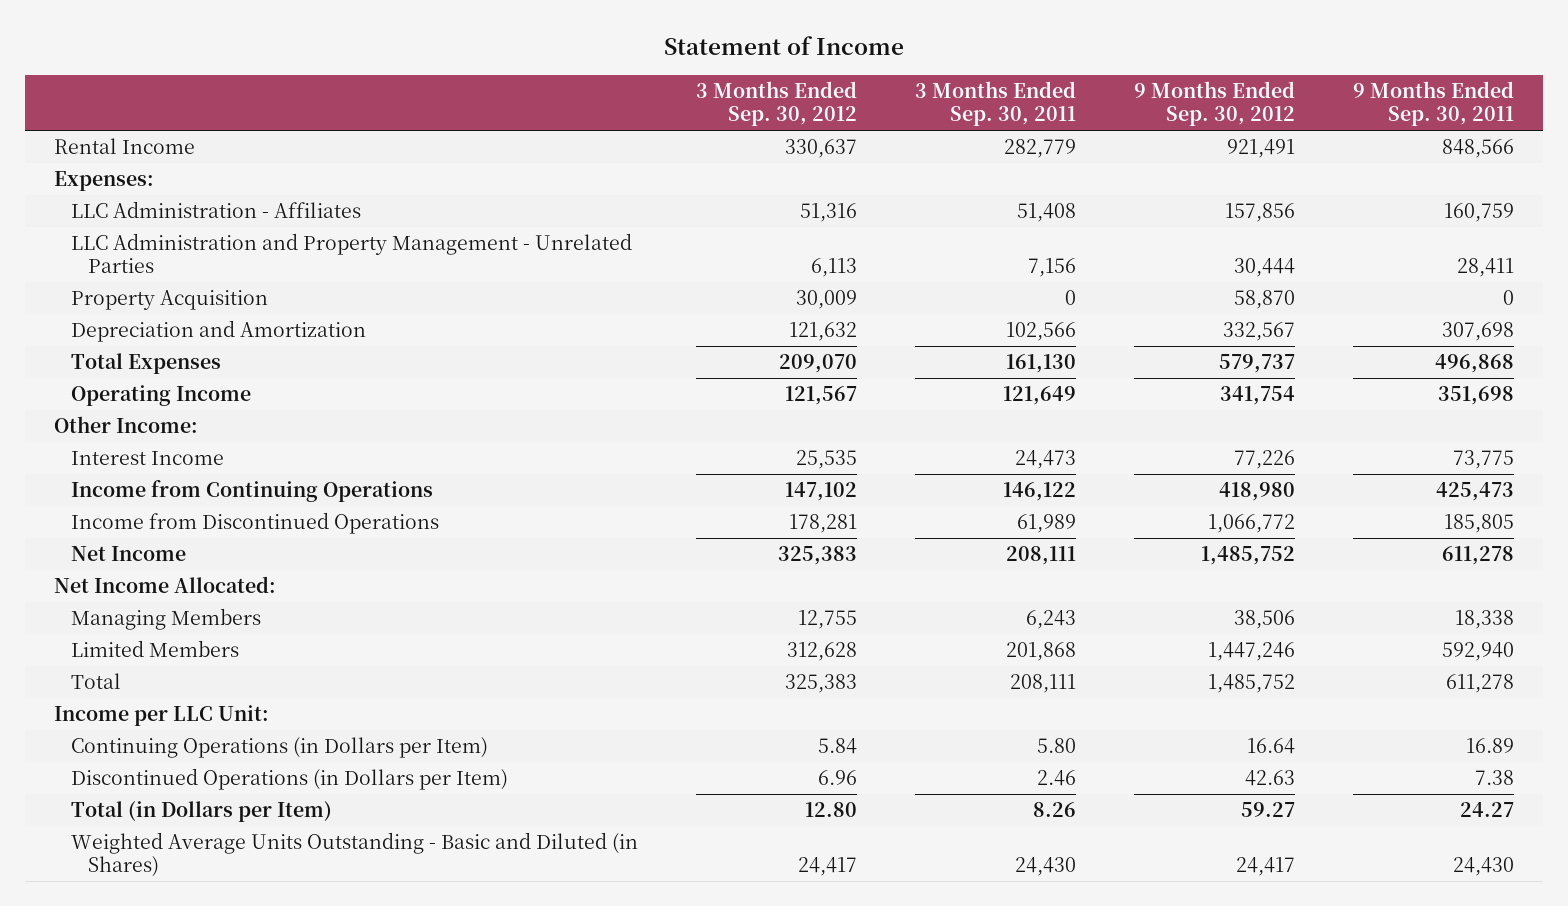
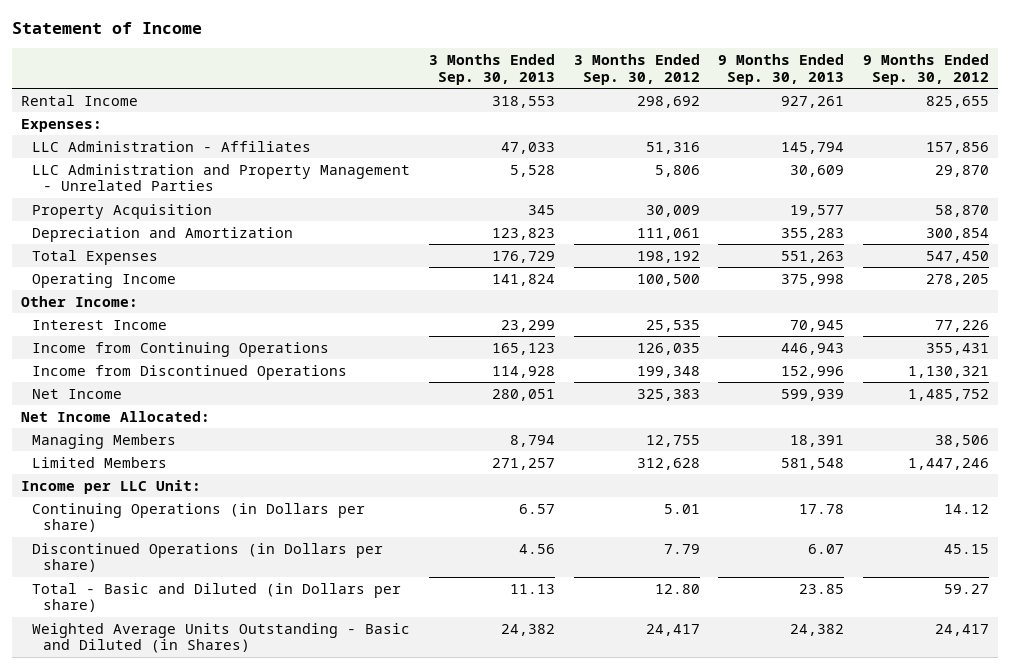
- | 3 Months Ended Sep. 30, 2012 | 3 Months Ended Sep. 30, 2011 | 9 Months Ended Sep. 30, 2012 | 9 Months Ended Sep. 30, 2011
+ | 3 Months Ended Sep. 30, 2013 | 3 Months Ended Sep. 30, 2012 | 9 Months Ended Sep. 30, 2013 | 9 Months Ended Sep. 30, 2012
- Rental Income | 330,637 | 282,779 | 921,491 | 848,566
+ Rental Income | 318,553 | 298,692 | 927,261 | 825,655
- LLC Administration and Property Management - Unrelated Parties | 6,113 | 7,156 | 30,444 | 28,411
+ LLC Administration and Property Management - Unrelated Parties | 5,528 | 5,806 | 30,609 | 29,870
- Depreciation and Amortization | 121,632 | 102,566 | 332,567 | 307,698
- Total Expenses | 209,070 | 161,130 | 579,737 | 496,868
- Operating Income | 121,567 | 121,649 | 341,754 | 351,698
+ Depreciation and Amortization | 123,823 | 111,061 | 355,283 | 300,854
+ Total Expenses | 176,729 | 198,192 | 551,263 | 547,450
+ Operating Income | 141,824 | 100,500 | 375,998 | 278,205
- Income from Continuing Operations | 147,102 | 146,122 | 418,980 | 425,473
- Income from Discontinued Operations | 178,281 | 61,989 | 1,066,772 | 185,805
+ Income from Continuing Operations | 165,123 | 126,035 | 446,943 | 355,431
+ Income from Discontinued Operations | 114,928 | 199,348 | 152,996 | 1,130,321
- Total | 325,383 | 208,111 | 1,485,752 | 611,278
- Continuing Operations (in Dollars per Item) | 5.84 | 5.80 | 16.64 | 16.89
- Discontinued Operations (in Dollars per Item) | 6.96 | 2.46 | 42.63 | 7.38
- Total (in Dollars per Item) | 12.80 | 8.26 | 59.27 | 24.27
+ Continuing Operations (in Dollars per share) | 6.57 | 5.01 | 17.78 | 14.12
+ Discontinued Operations (in Dollars per share) | 4.56 | 7.79 | 6.07 | 45.15
+ Total - Basic and Diluted (in Dollars per share) | 11.13 | 12.80 | 23.85 | 59.27

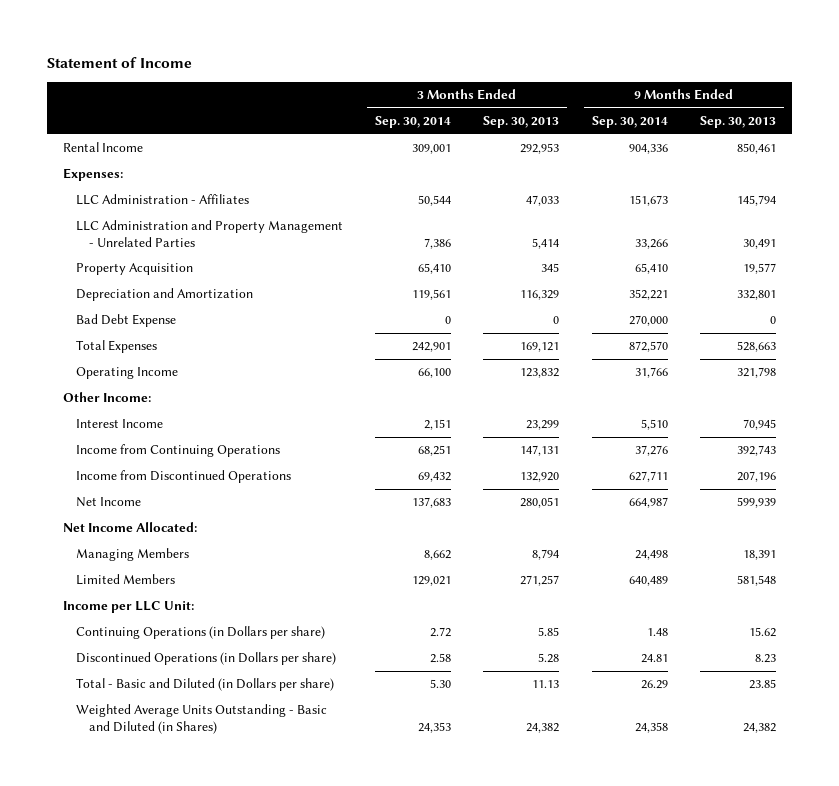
- | 3 Months Ended Sep. 30, 2013 | 3 Months Ended Sep. 30, 2012 | 9 Months Ended Sep. 30, 2013 | 9 Months Ended Sep. 30, 2012
+ | 3 Months Ended Sep. 30, 2014 | 3 Months Ended Sep. 30, 2013 | 9 Months Ended Sep. 30, 2014 | 9 Months Ended Sep. 30, 2013
- Rental Income | 318,553 | 298,692 | 927,261 | 825,655
+ Rental Income | 309,001 | 292,953 | 904,336 | 850,461
- LLC Administration and Property Management - Unrelated Parties | 5,528 | 5,806 | 30,609 | 29,870
+ LLC Administration and Property Management - Unrelated Parties | 7,386 | 5,414 | 33,266 | 30,491
- Depreciation and Amortization | 123,823 | 111,061 | 355,283 | 300,854
- Total Expenses | 176,729 | 198,192 | 551,263 | 547,450
- Operating Income | 141,824 | 100,500 | 375,998 | 278,205
+ Depreciation and Amortization | 119,561 | 116,329 | 352,221 | 332,801
+ Bad Debt Expense | 0 | 0 | 270,000 | 0
+ Total Expenses | 242,901 | 169,121 | 872,570 | 528,663
+ Operating Income | 66,100 | 123,832 | 31,766 | 321,798
- Income from Continuing Operations | 165,123 | 126,035 | 446,943 | 355,431
- Income from Discontinued Operations | 114,928 | 199,348 | 152,996 | 1,130,321
+ Income from Continuing Operations | 68,251 | 147,131 | 37,276 | 392,743
+ Income from Discontinued Operations | 69,432 | 132,920 | 627,711 | 207,196
- Continuing Operations (in Dollars per share) | 6.57 | 5.01 | 17.78 | 14.12
- Discontinued Operations (in Dollars per share) | 4.56 | 7.79 | 6.07 | 45.15
+ Continuing Operations (in Dollars per share) | 2.72 | 5.85 | 1.48 | 15.62
+ Discontinued Operations (in Dollars per share) | 2.58 | 5.28 | 24.81 | 8.23

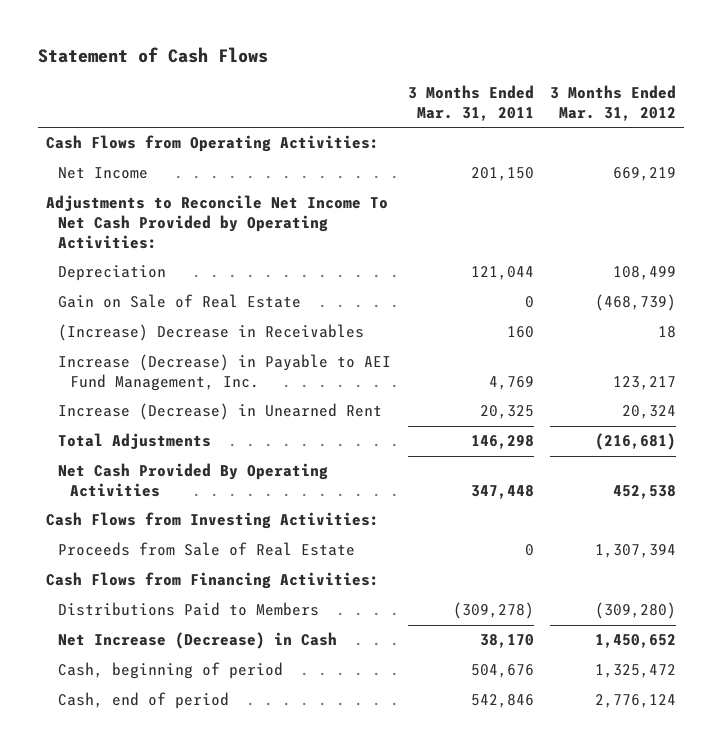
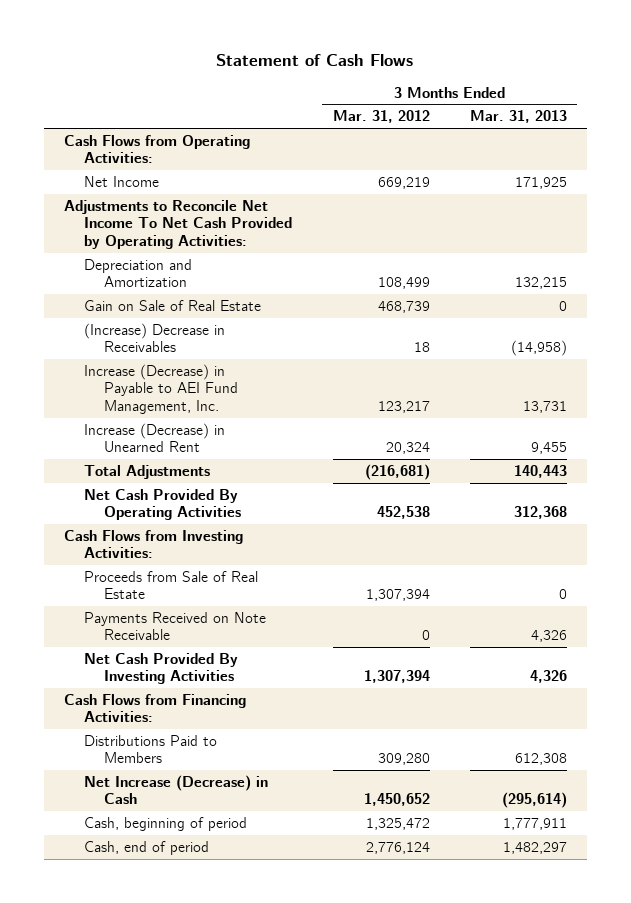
- | 3 Months Ended Mar. 31, 2011 | 3 Months Ended Mar. 31, 2012
+ | 3 Months Ended Mar. 31, 2012 | 3 Months Ended Mar. 31, 2013
- Depreciation | 121,044 | 108,499
- Gain on Sale of Real Estate | 0 | (468,739)
+ Depreciation and Amortization | 108,499 | 132,215
+ Gain on Sale of Real Estate | 468,739 | 0
+ Payments Received on Note Receivable | 0 | 4,326
+ Net Cash Provided By Investing Activities | 1,307,394 | 4,326
- Distributions Paid to Members | (309,278) | (309,280)
+ Distributions Paid to Members | 309,280 | 612,308

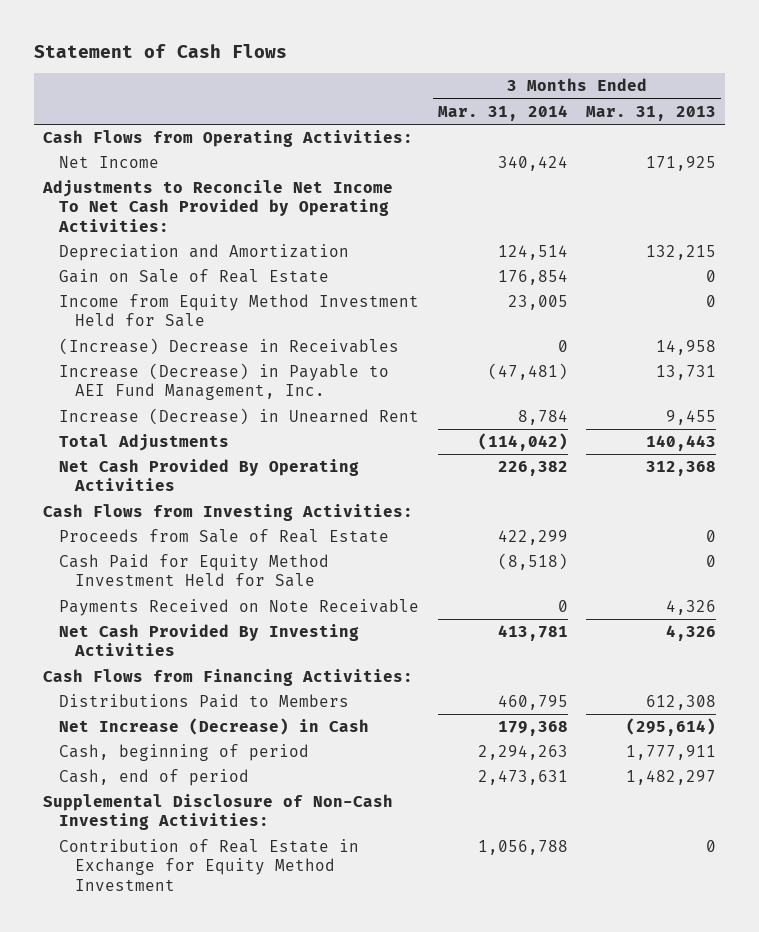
- | 3 Months Ended Mar. 31, 2012 | 3 Months Ended Mar. 31, 2013
+ | 3 Months Ended Mar. 31, 2014 | 3 Months Ended Mar. 31, 2013
- (Increase) Decrease in Receivables | 18 | (14,958)
+ Income from Equity Method Investment Held for Sale | 23,005 | 0
+ (Increase) Decrease in Receivables | 0 | 14,958
+ Cash Paid for Equity Method Investment Held for Sale | (8,518) | 0
+ Supplemental Disclosure of Non-Cash Investing Activities:
+ Contribution of Real Estate in Exchange for Equity Method Investment | 1,056,788 | 0

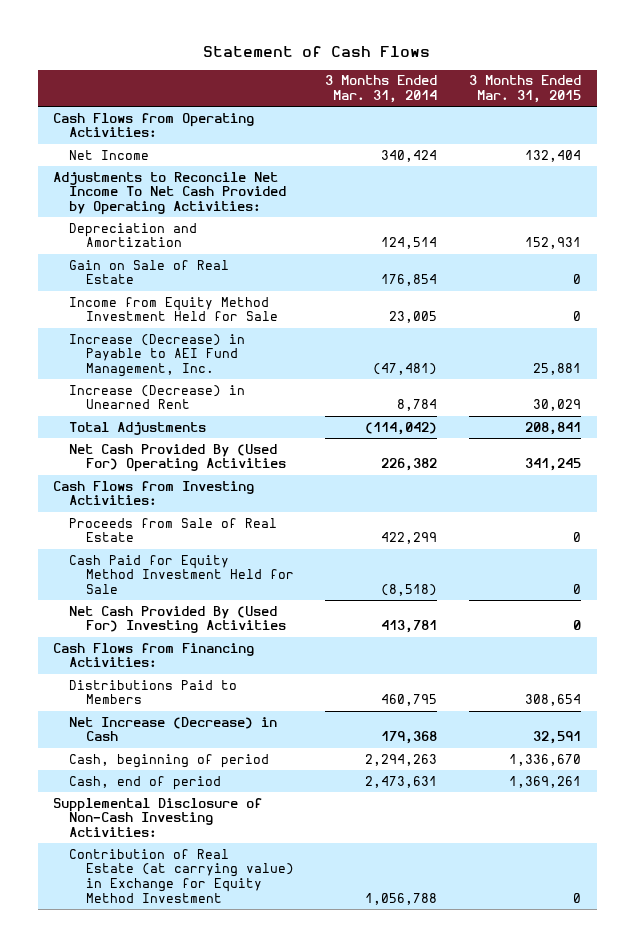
- | 3 Months Ended Mar. 31, 2014 | 3 Months Ended Mar. 31, 2013
+ | 3 Months Ended Mar. 31, 2014 | 3 Months Ended Mar. 31, 2015
- (Increase) Decrease in Receivables | 0 | 14,958
- Net Cash Provided By Operating Activities | 226,382 | 312,368
+ Net Cash Provided By (Used For) Operating Activities | 226,382 | 341,245
- Payments Received on Note Receivable | 0 | 4,326
- Net Cash Provided By Investing Activities | 413,781 | 4,326
+ Net Cash Provided By (Used For) Investing Activities | 413,781 | 0
- Contribution of Real Estate in Exchange for Equity Method Investment | 1,056,788 | 0
+ Contribution of Real Estate (at carrying value) in Exchange for Equity Method Investment | 1,056,788 | 0

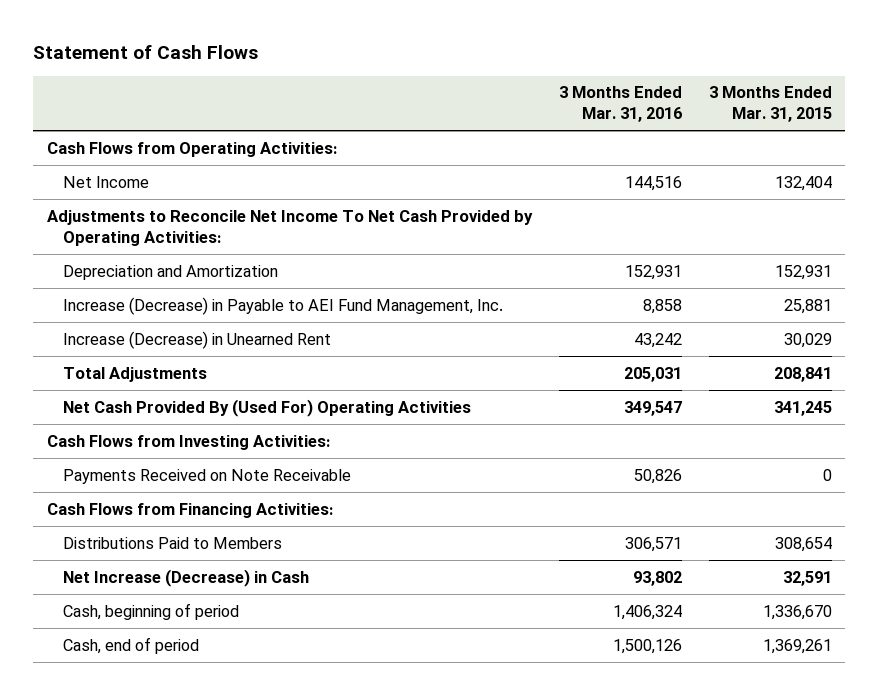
- | 3 Months Ended Mar. 31, 2014 | 3 Months Ended Mar. 31, 2015
+ | 3 Months Ended Mar. 31, 2016 | 3 Months Ended Mar. 31, 2015
- Gain on Sale of Real Estate | 176,854 | 0
- Income from Equity Method Investment Held for Sale | 23,005 | 0
- Proceeds from Sale of Real Estate | 422,299 | 0
- Cash Paid for Equity Method Investment Held for Sale | (8,518) | 0
- Net Cash Provided By (Used For) Investing Activities | 413,781 | 0
+ Payments Received on Note Receivable | 50,826 | 0
- Supplemental Disclosure of Non-Cash Investing Activities:
- Contribution of Real Estate (at carrying value) in Exchange for Equity Method Investment | 1,056,788 | 0

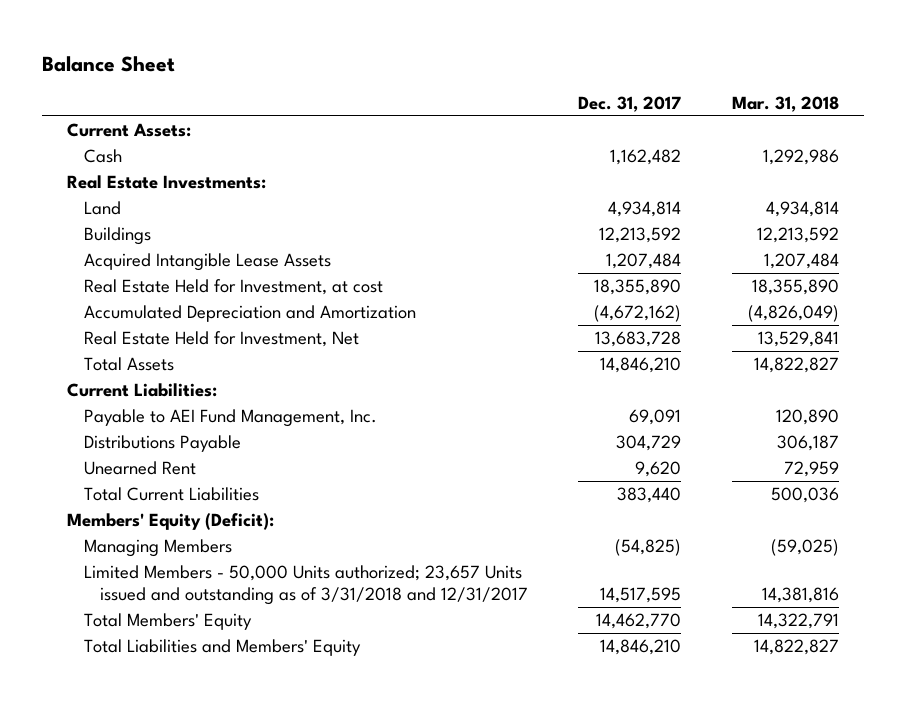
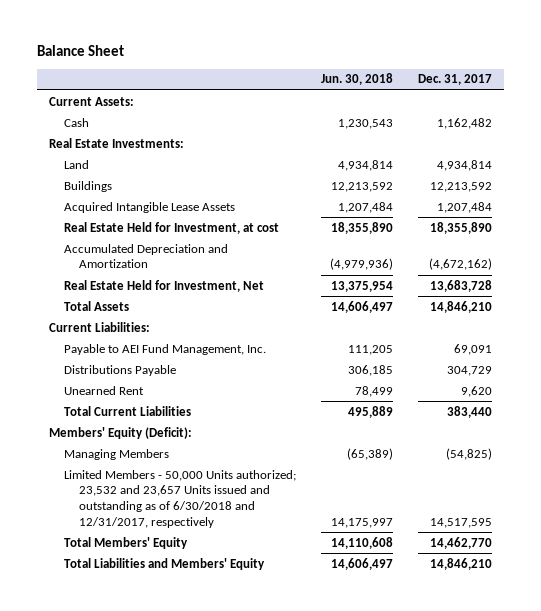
- | Dec. 31, 2017 | Mar. 31, 2018
+ | Jun. 30, 2018 | Dec. 31, 2017
- Limited Members - 50,000 Units authorized; 23,657 Units issued and outstanding as of 3/31/2018 and 12/31/2017 | 14,517,595 | 14,381,816
+ Limited Members - 50,000 Units authorized; 23,532 and 23,657 Units issued and outstanding as of 6/30/2018 and 12/31/2017, respectively | 14,175,997 | 14,517,595

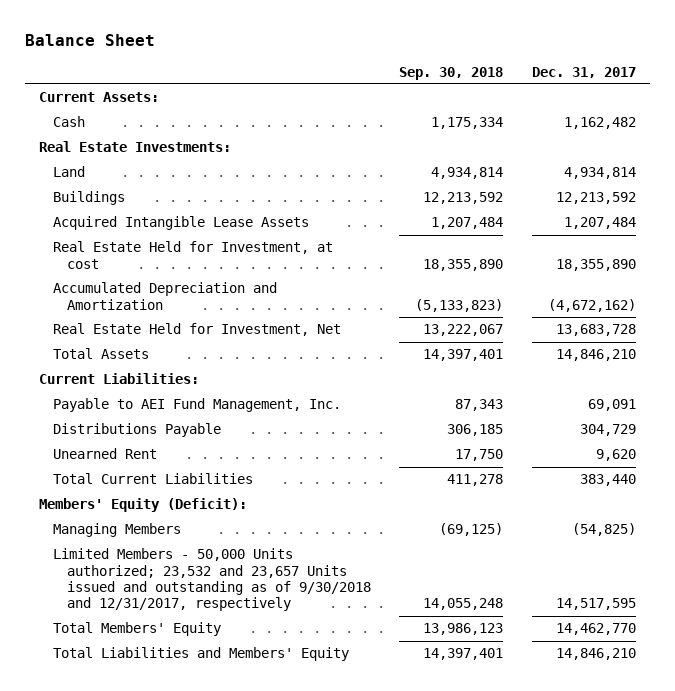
- | Jun. 30, 2018 | Dec. 31, 2017
+ | Sep. 30, 2018 | Dec. 31, 2017
- Limited Members - 50,000 Units authorized; 23,532 and 23,657 Units issued and outstanding as of 6/30/2018 and 12/31/2017, respectively | 14,175,997 | 14,517,595
+ Limited Members - 50,000 Units authorized; 23,532 and 23,657 Units issued and outstanding as of 9/30/2018 and 12/31/2017, respectively | 14,055,248 | 14,517,595

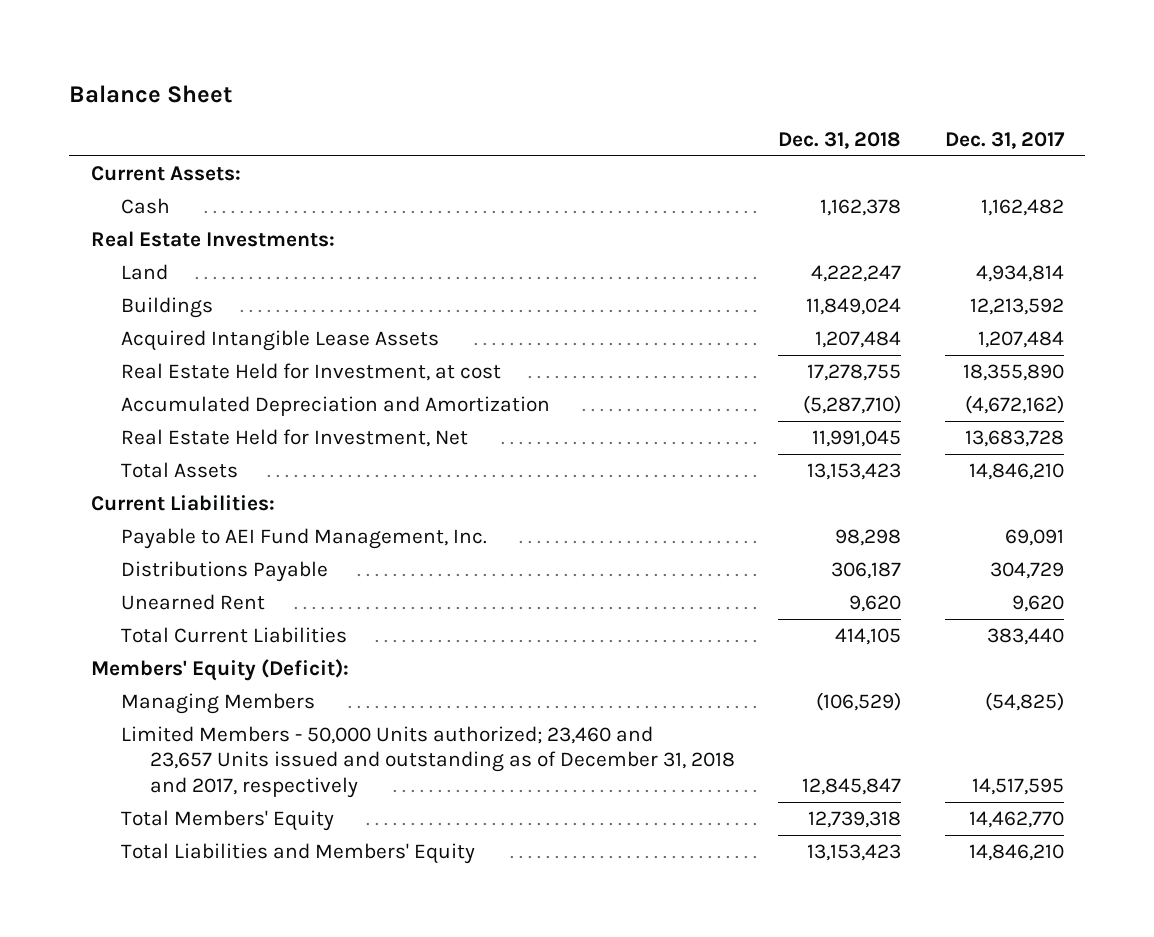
- | Sep. 30, 2018 | Dec. 31, 2017
+ | Dec. 31, 2018 | Dec. 31, 2017
- Limited Members - 50,000 Units authorized; 23,532 and 23,657 Units issued and outstanding as of 9/30/2018 and 12/31/2017, respectively | 14,055,248 | 14,517,595
+ Limited Members - 50,000 Units authorized; 23,460 and 23,657 Units issued and outstanding as of December 31, 2018 and 2017, respectively | 12,845,847 | 14,517,595

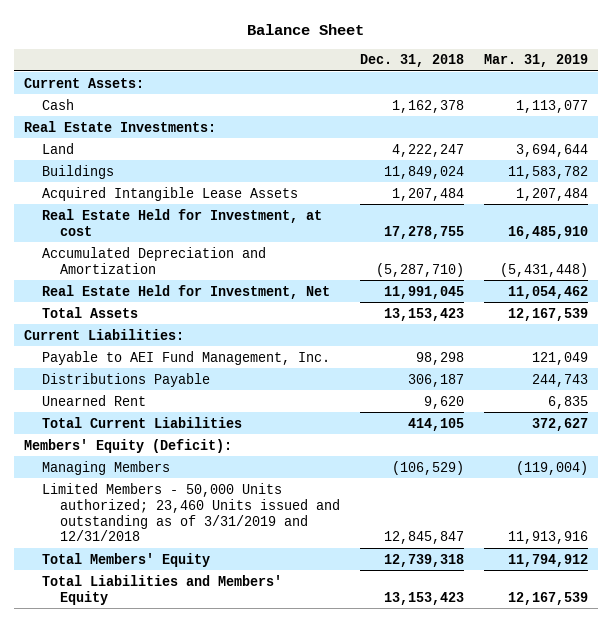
- | Dec. 31, 2018 | Dec. 31, 2017
+ | Dec. 31, 2018 | Mar. 31, 2019
- Limited Members - 50,000 Units authorized; 23,460 and 23,657 Units issued and outstanding as of December 31, 2018 and 2017, respectively | 12,845,847 | 14,517,595
+ Limited Members - 50,000 Units authorized; 23,460 Units issued and outstanding as of 3/31/2019 and 12/31/2018 | 12,845,847 | 11,913,916

